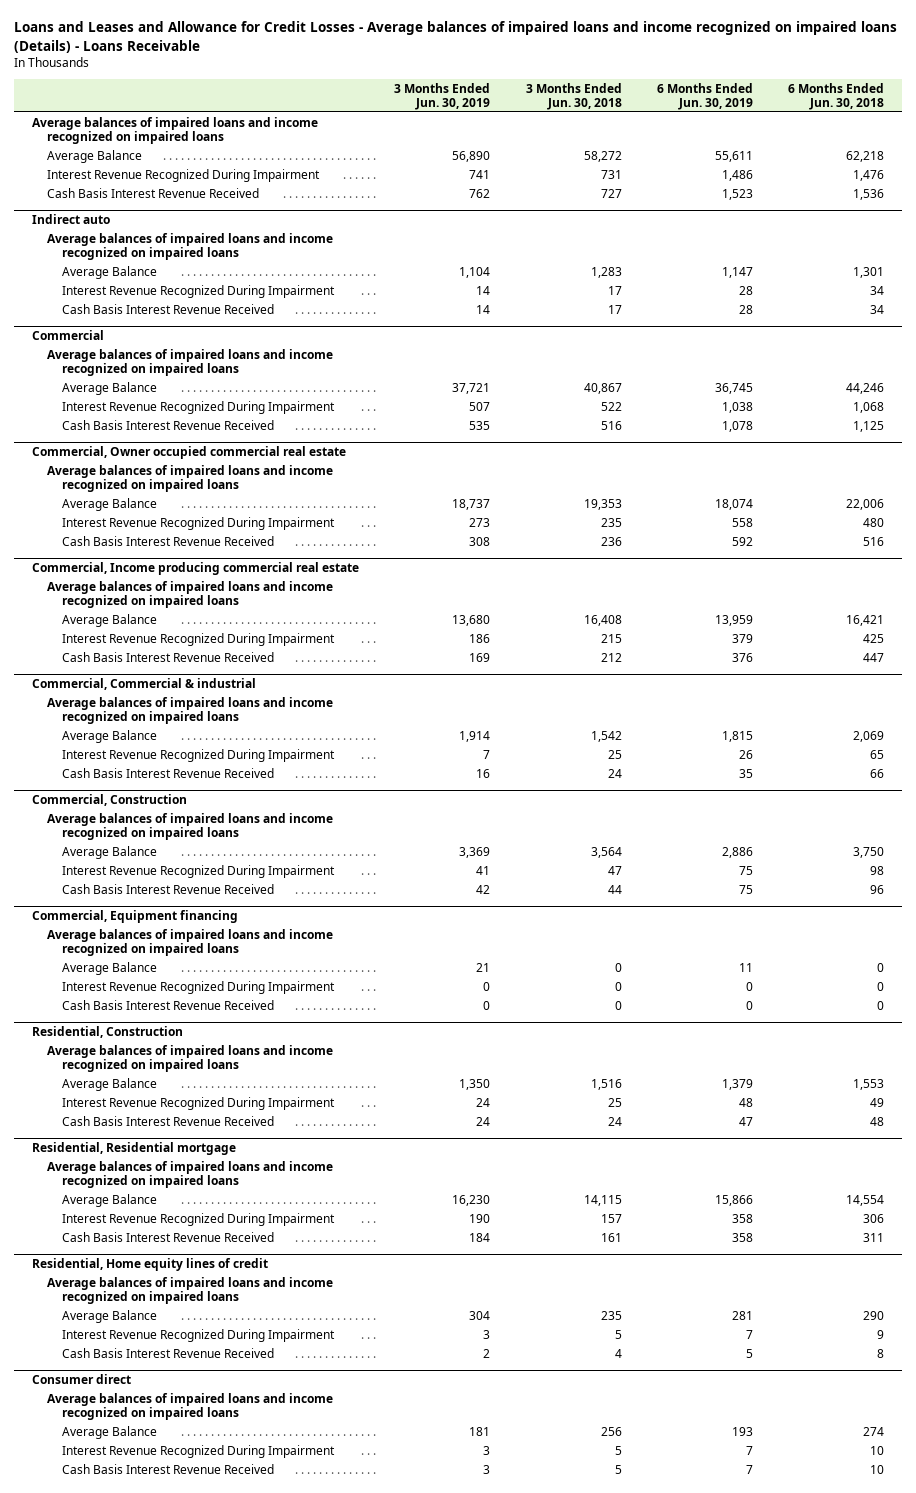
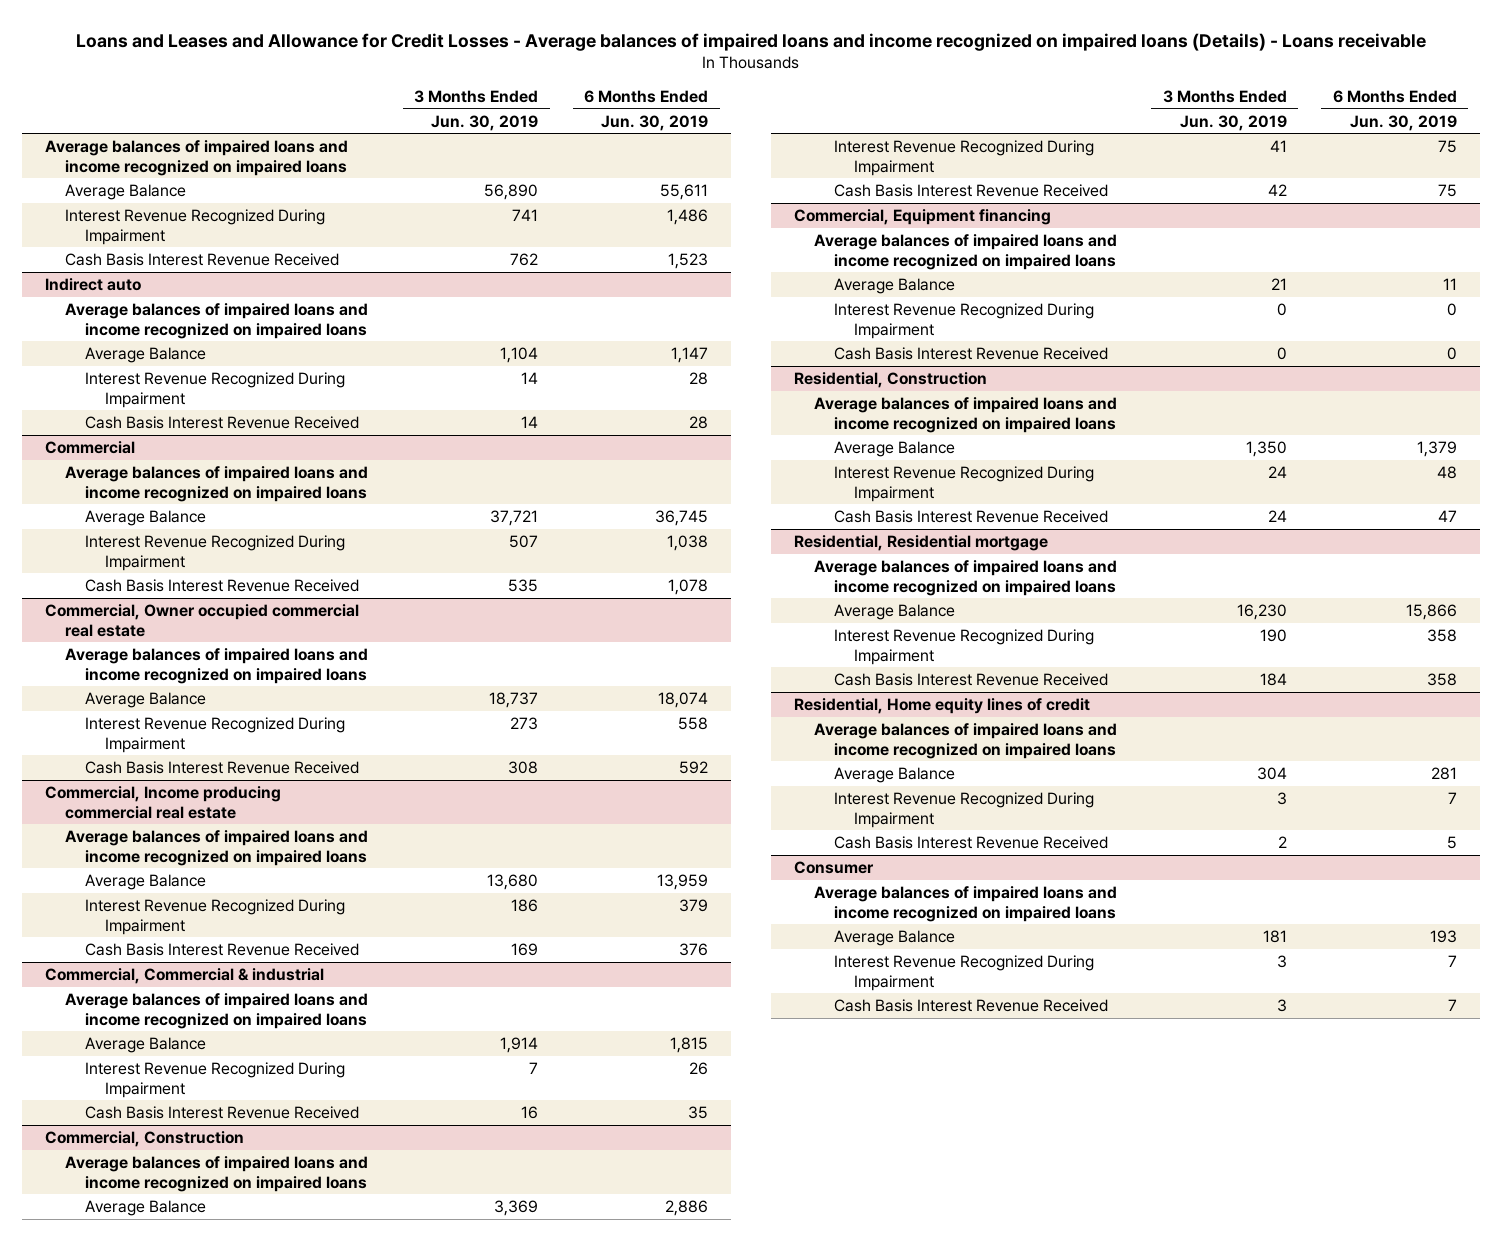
- Loans and Leases and Allowance for Credit Losses - Average balances of impaired loans and income recognized on impaired loans (Details) - Loans Receivable
+ Loans and Leases and Allowance for Credit Losses - Average balances of impaired loans and income recognized on impaired loans (Details) - Loans receivable
- | 3 Months Ended Jun. 30, 2019 | 3 Months Ended Jun. 30, 2018 | 6 Months Ended Jun. 30, 2019 | 6 Months Ended Jun. 30, 2018
+ | 3 Months Ended Jun. 30, 2019 | 6 Months Ended Jun. 30, 2019
- Consumer direct
+ Consumer

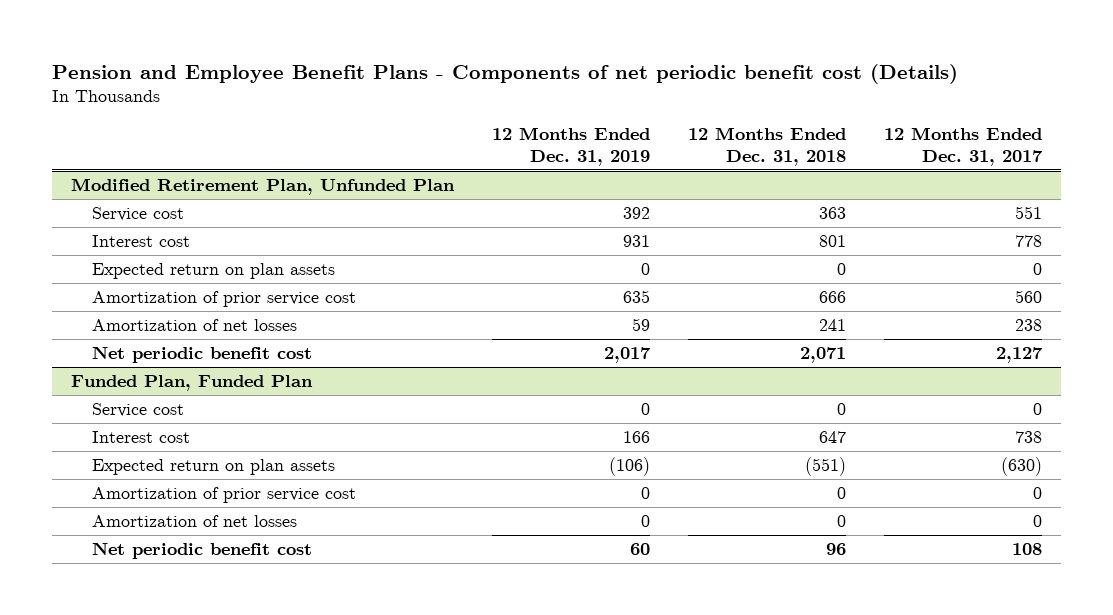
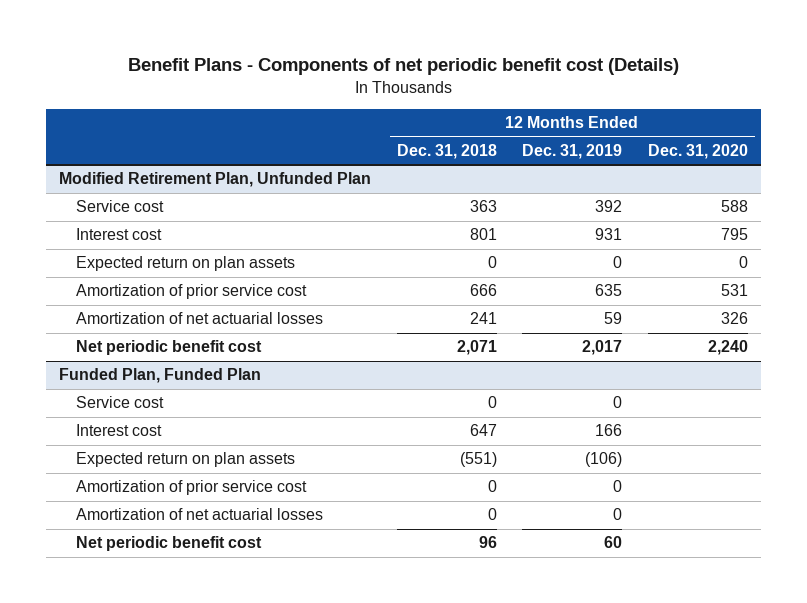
- Pension and Employee Benefit Plans - Components of net periodic benefit cost (Details)
+ Benefit Plans - Components of net periodic benefit cost (Details)
- | 12 Months Ended Dec. 31, 2019 | 12 Months Ended Dec. 31, 2018 | 12 Months Ended Dec. 31, 2017
+ | 12 Months Ended Dec. 31, 2018 | 12 Months Ended Dec. 31, 2019 | 12 Months Ended Dec. 31, 2020
@ Modified Retirement Plan, Unfunded Plan
- Amortization of net losses | 59 | 241 | 238
+ Amortization of net actuarial losses | 241 | 59 | 326
@ Funded Plan, Funded Plan
- Amortization of net losses | 0 | 0 | 0
+ Amortization of net actuarial losses | 0 | 0 |

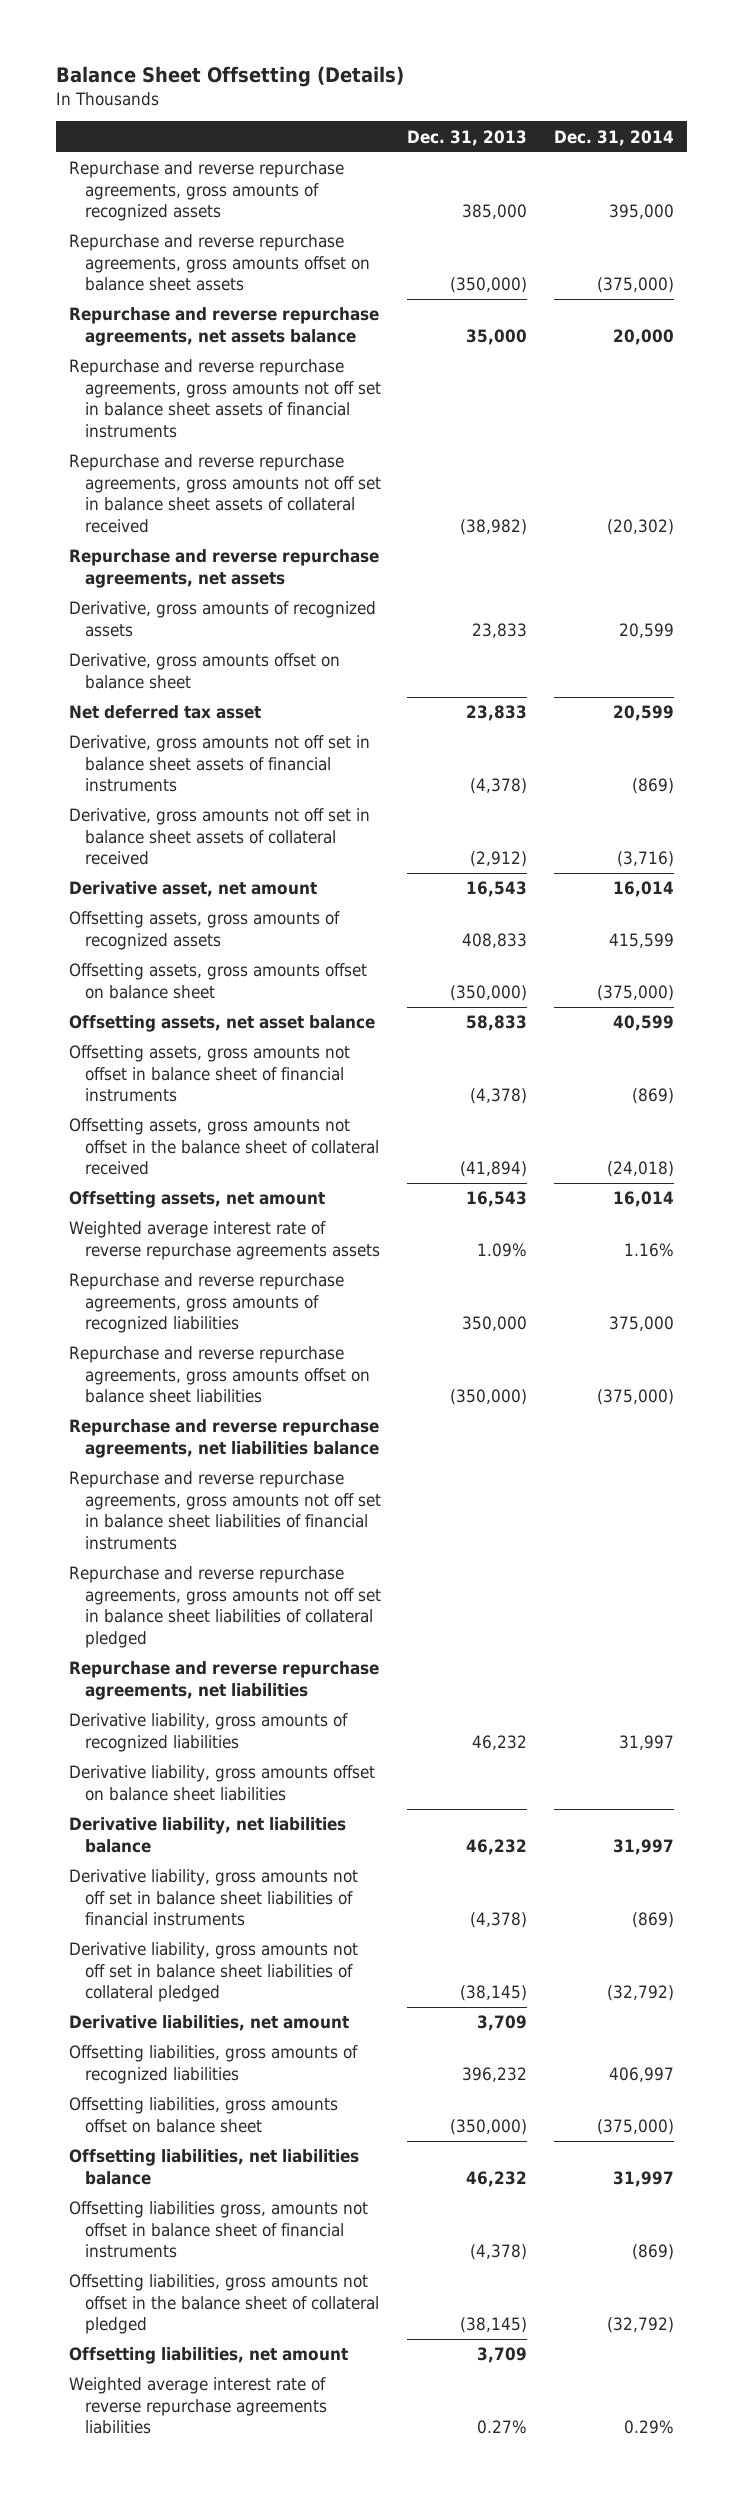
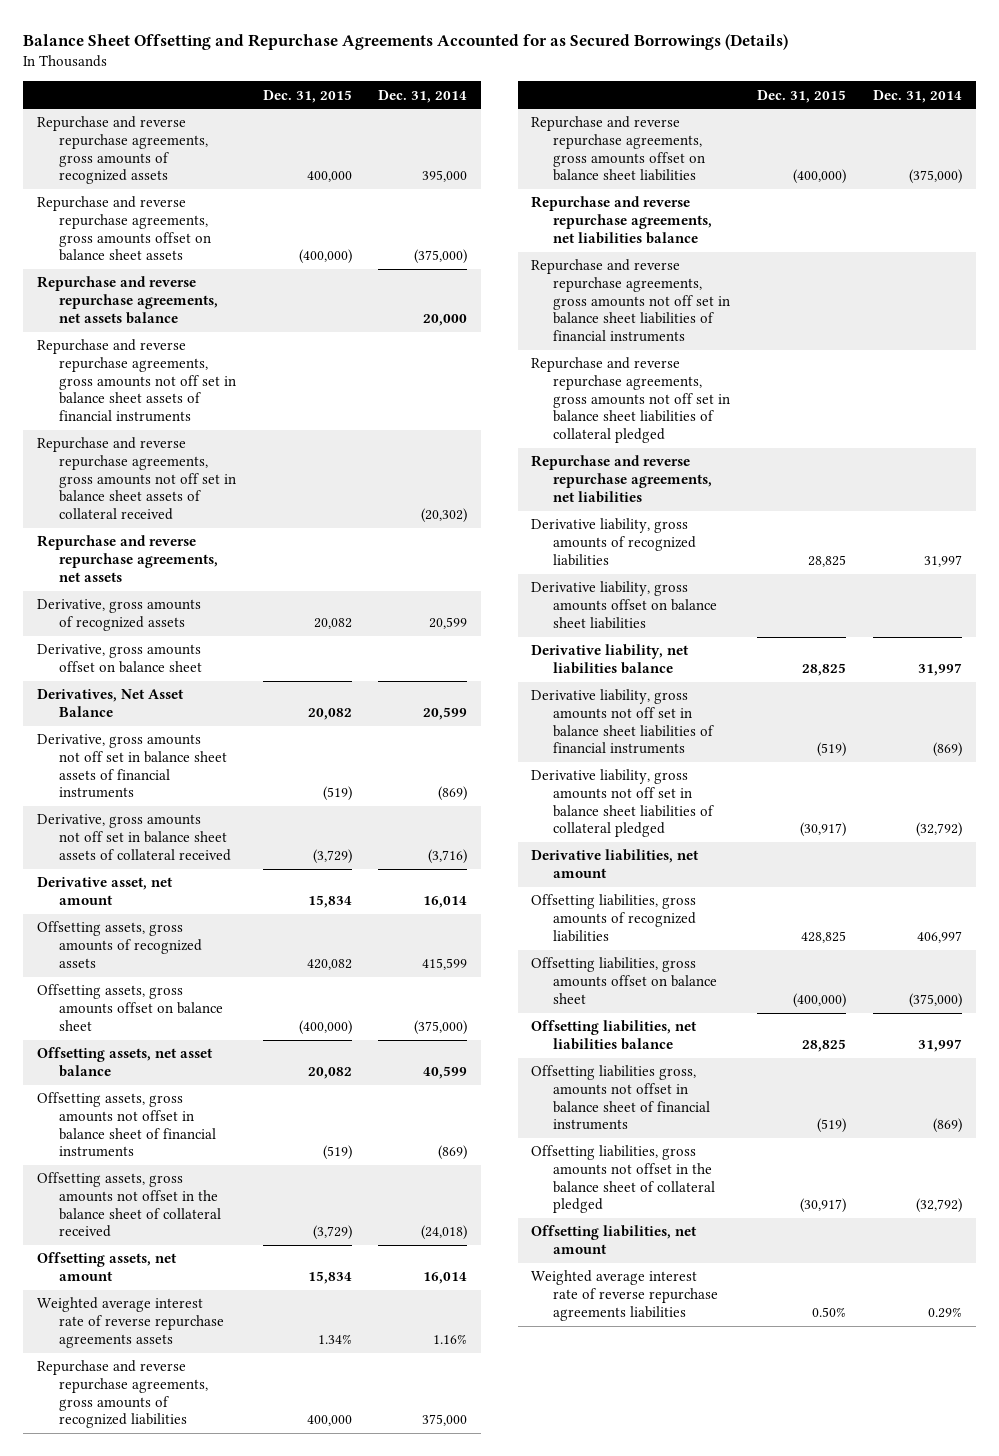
- Balance Sheet Offsetting (Details)
+ Balance Sheet Offsetting and Repurchase Agreements Accounted for as Secured Borrowings (Details)
- | Dec. 31, 2013 | Dec. 31, 2014
+ | Dec. 31, 2015 | Dec. 31, 2014
- Net deferred tax asset | 23,833 | 20,599
+ Derivatives, Net Asset Balance | 20,082 | 20,599

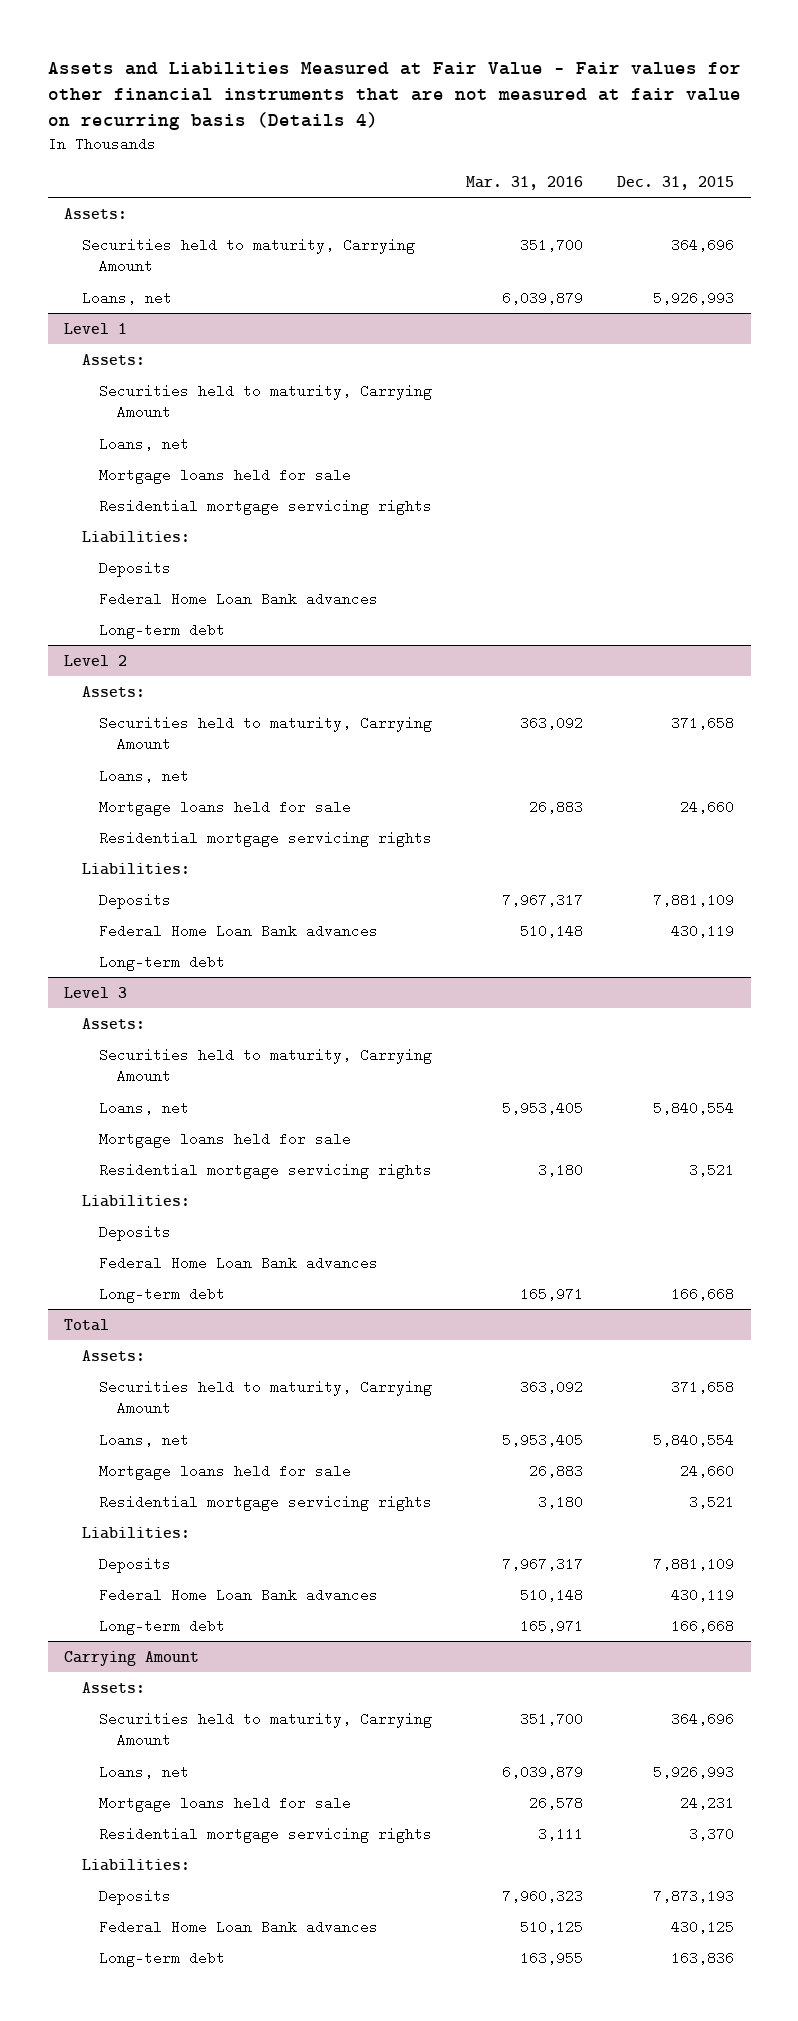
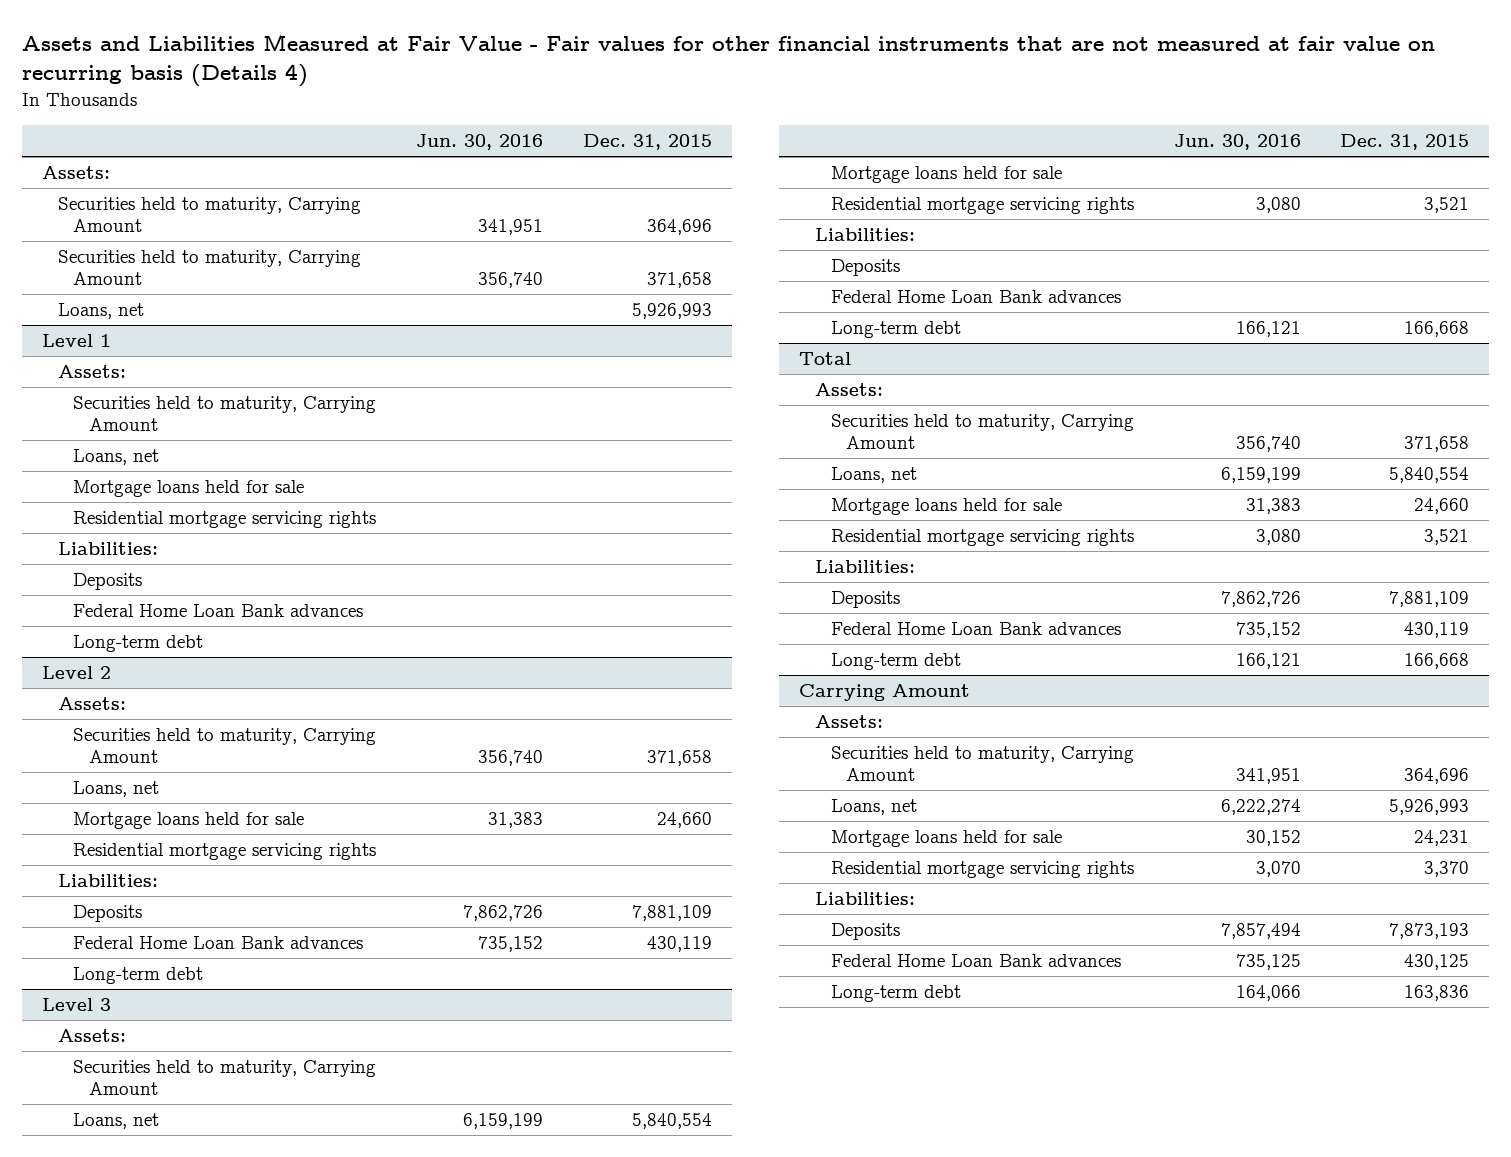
- | Mar. 31, 2016 | Dec. 31, 2015
+ | Jun. 30, 2016 | Dec. 31, 2015
+ Securities held to maturity, Carrying Amount | 356,740 | 371,658

